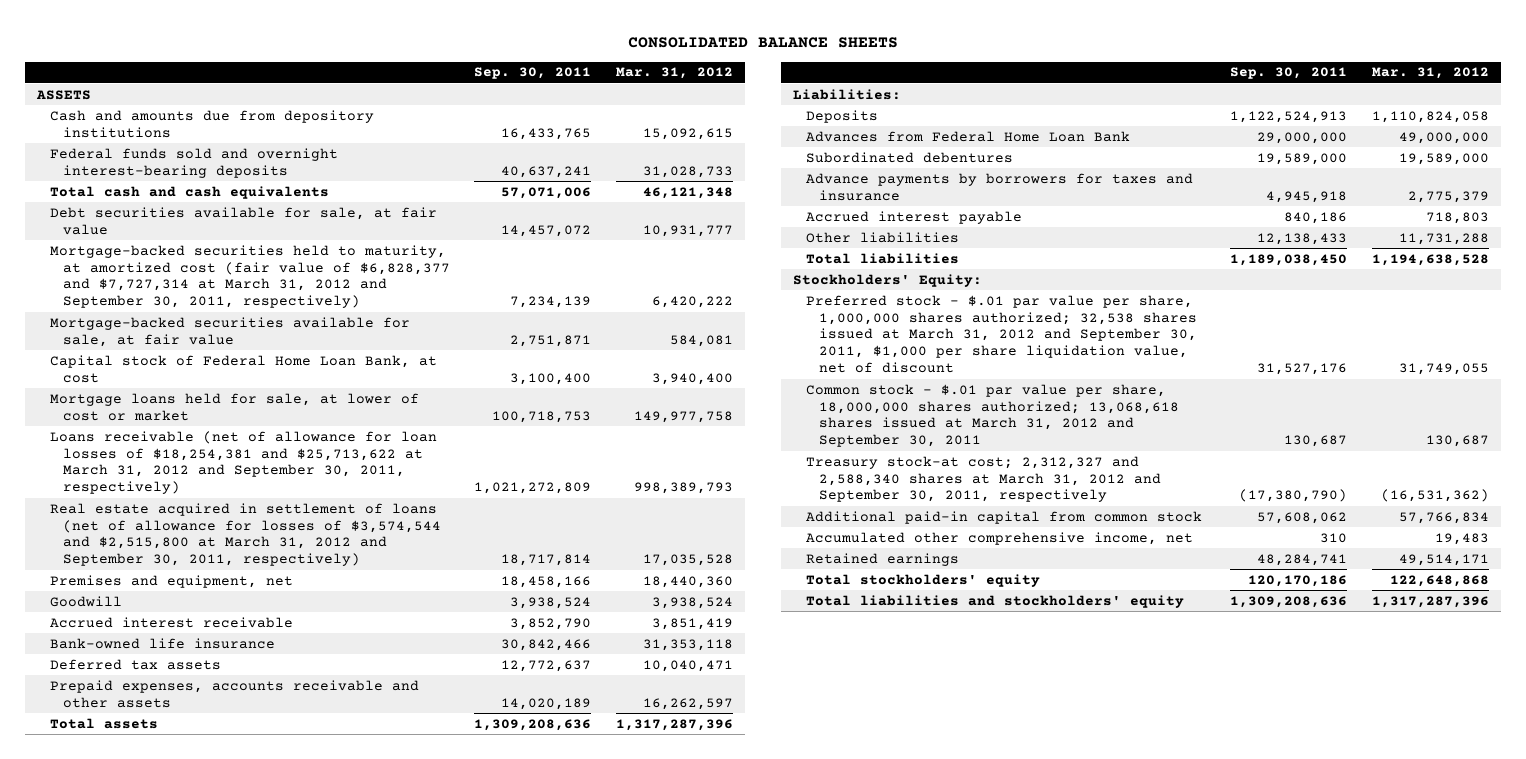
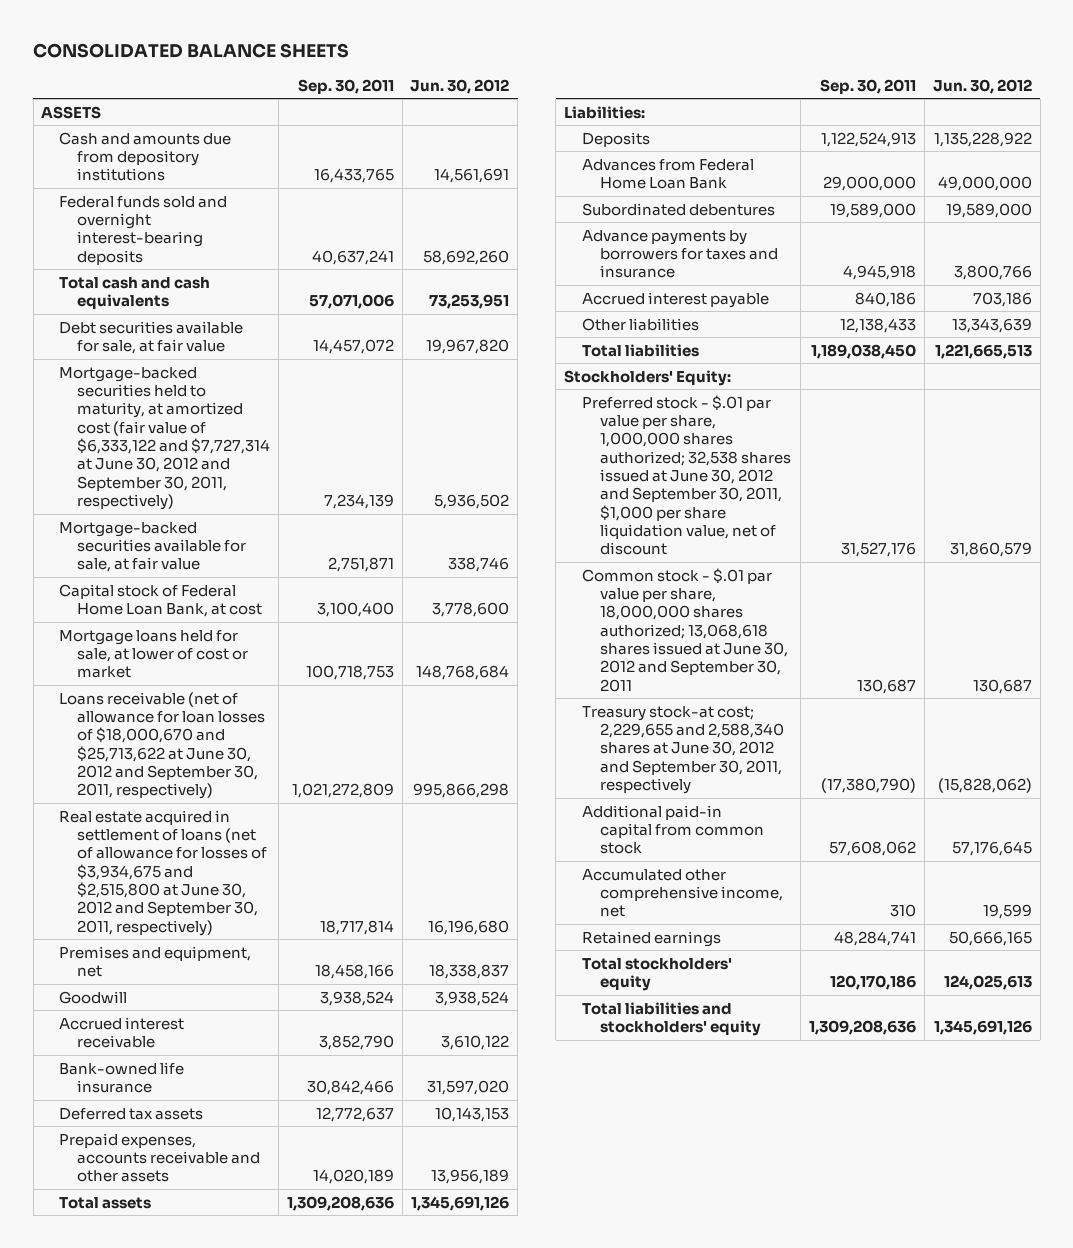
- | Sep. 30, 2011 | Mar. 31, 2012
+ | Sep. 30, 2011 | Jun. 30, 2012
- Mortgage-backed securities held to maturity, at amortized cost (fair value of $6,828,377 and $7,727,314 at March 31, 2012 and September 30, 2011, respectively) | 7,234,139 | 6,420,222
+ Mortgage-backed securities held to maturity, at amortized cost (fair value of $6,333,122 and $7,727,314 at June 30, 2012 and September 30, 2011, respectively) | 7,234,139 | 5,936,502
- Loans receivable (net of allowance for loan losses of $18,254,381 and $25,713,622 at March 31, 2012 and September 30, 2011, respectively) | 1,021,272,809 | 998,389,793
- Real estate acquired in settlement of loans (net of allowance for losses of $3,574,544 and $2,515,800 at March 31, 2012 and September 30, 2011, respectively) | 18,717,814 | 17,035,528
+ Loans receivable (net of allowance for loan losses of $18,000,670 and $25,713,622 at June 30, 2012 and September 30, 2011, respectively) | 1,021,272,809 | 995,866,298
+ Real estate acquired in settlement of loans (net of allowance for losses of $3,934,675 and $2,515,800 at June 30, 2012 and September 30, 2011, respectively) | 18,717,814 | 16,196,680
- Preferred stock - $.01 par value per share, 1,000,000 shares authorized; 32,538 shares issued at March 31, 2012 and September 30, 2011, $1,000 per share liquidation value, net of discount | 31,527,176 | 31,749,055
- Common stock - $.01 par value per share, 18,000,000 shares authorized; 13,068,618 shares issued at March 31, 2012 and September 30, 2011 | 130,687 | 130,687
- Treasury stock-at cost; 2,312,327 and 2,588,340 shares at March 31, 2012 and September 30, 2011, respectively | (17,380,790) | (16,531,362)
+ Preferred stock - $.01 par value per share, 1,000,000 shares authorized; 32,538 shares issued at June 30, 2012 and September 30, 2011, $1,000 per share liquidation value, net of discount | 31,527,176 | 31,860,579
+ Common stock - $.01 par value per share, 18,000,000 shares authorized; 13,068,618 shares issued at June 30, 2012 and September 30, 2011 | 130,687 | 130,687
+ Treasury stock-at cost; 2,229,655 and 2,588,340 shares at June 30, 2012 and September 30, 2011, respectively | (17,380,790) | (15,828,062)

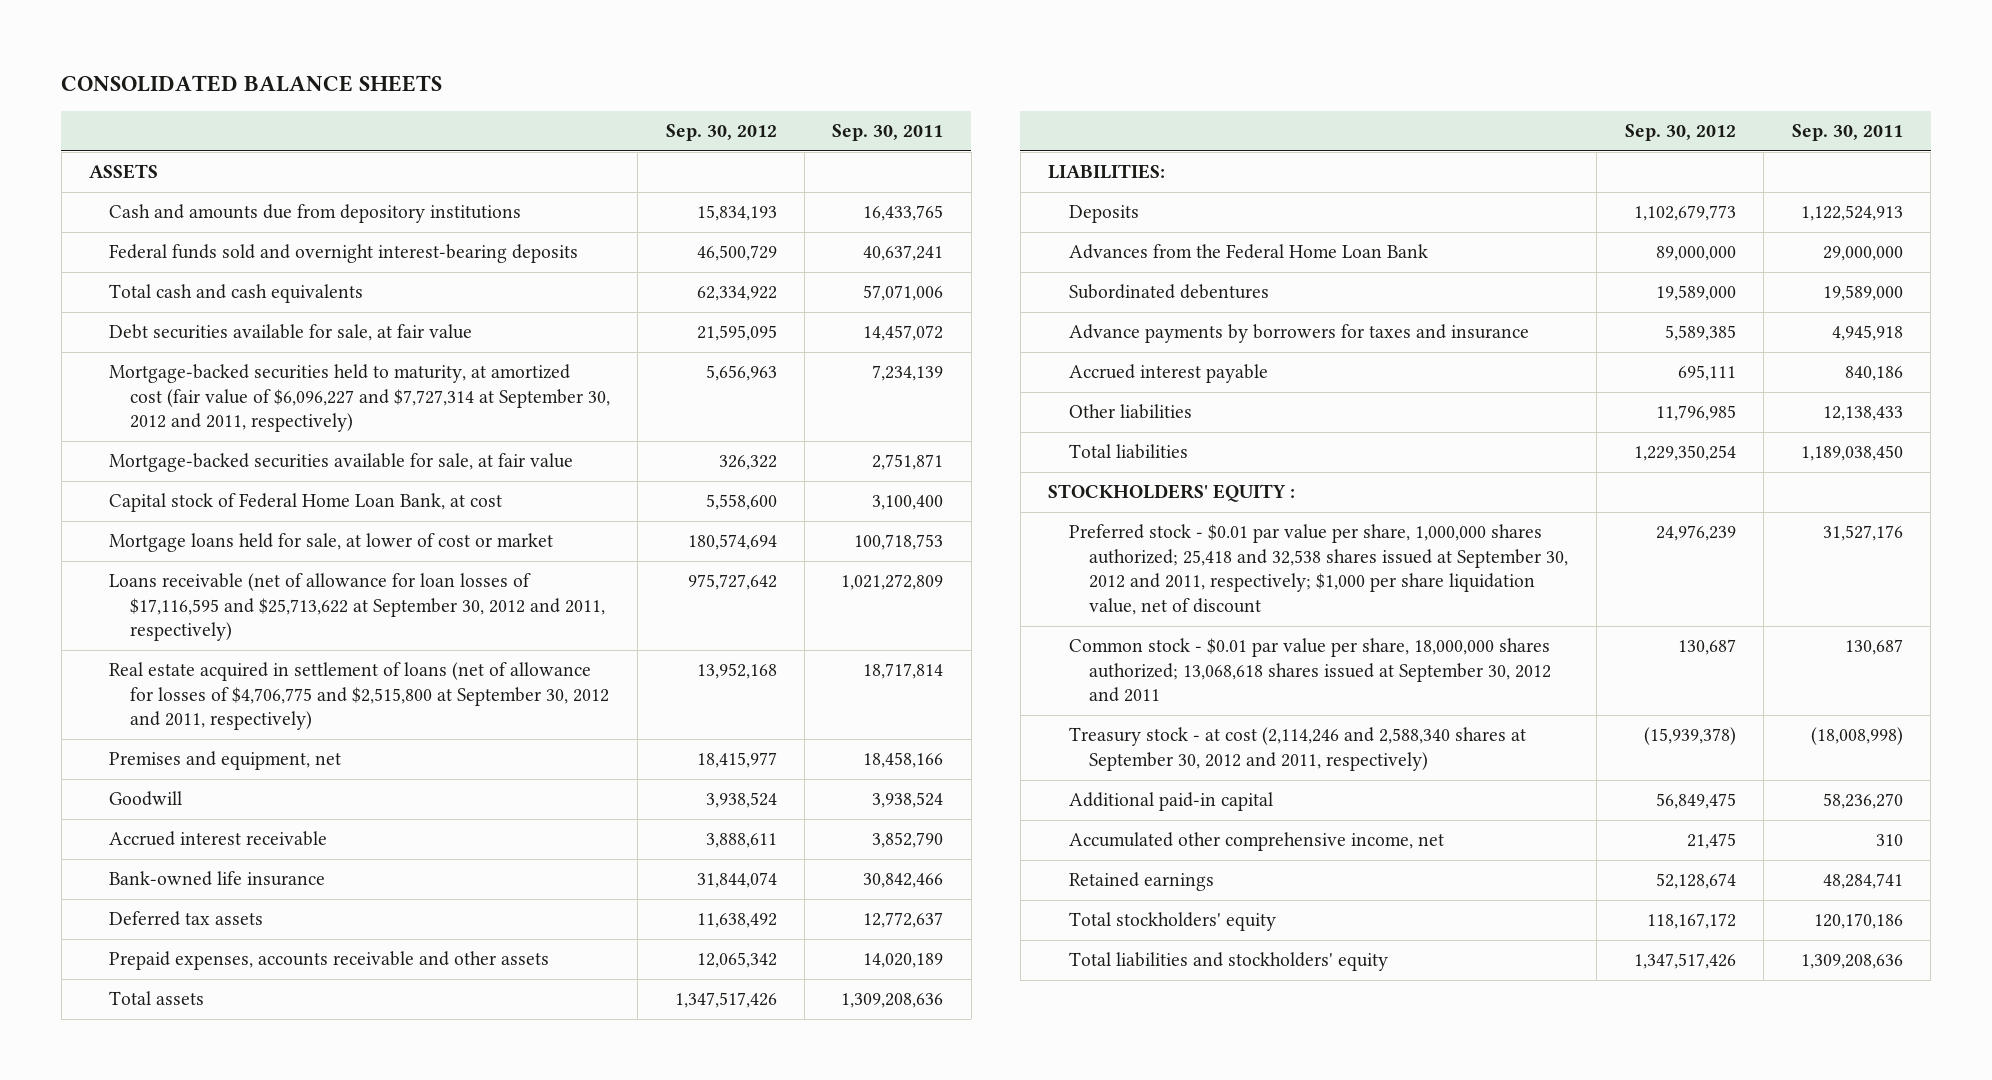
- | Sep. 30, 2011 | Jun. 30, 2012
+ | Sep. 30, 2012 | Sep. 30, 2011
- Mortgage-backed securities held to maturity, at amortized cost (fair value of $6,333,122 and $7,727,314 at June 30, 2012 and September 30, 2011, respectively) | 7,234,139 | 5,936,502
+ Mortgage-backed securities held to maturity, at amortized cost (fair value of $6,096,227 and $7,727,314 at September 30, 2012 and 2011, respectively) | 5,656,963 | 7,234,139
- Loans receivable (net of allowance for loan losses of $18,000,670 and $25,713,622 at June 30, 2012 and September 30, 2011, respectively) | 1,021,272,809 | 995,866,298
- Real estate acquired in settlement of loans (net of allowance for losses of $3,934,675 and $2,515,800 at June 30, 2012 and September 30, 2011, respectively) | 18,717,814 | 16,196,680
+ Loans receivable (net of allowance for loan losses of $17,116,595 and $25,713,622 at September 30, 2012 and 2011, respectively) | 975,727,642 | 1,021,272,809
+ Real estate acquired in settlement of loans (net of allowance for losses of $4,706,775 and $2,515,800 at September 30, 2012 and 2011, respectively) | 13,952,168 | 18,717,814
- Liabilities:
+ LIABILITIES:
- Advances from Federal Home Loan Bank | 29,000,000 | 49,000,000
+ Advances from the Federal Home Loan Bank | 89,000,000 | 29,000,000
- Stockholders' Equity:
- Preferred stock - $.01 par value per share, 1,000,000 shares authorized; 32,538 shares issued at June 30, 2012 and September 30, 2011, $1,000 per share liquidation value, net of discount | 31,527,176 | 31,860,579
- Common stock - $.01 par value per share, 18,000,000 shares authorized; 13,068,618 shares issued at June 30, 2012 and September 30, 2011 | 130,687 | 130,687
- Treasury stock-at cost; 2,229,655 and 2,588,340 shares at June 30, 2012 and September 30, 2011, respectively | (17,380,790) | (15,828,062)
- Additional paid-in capital from common stock | 57,608,062 | 57,176,645
+ STOCKHOLDERS' EQUITY :
+ Preferred stock - $0.01 par value per share, 1,000,000 shares authorized; 25,418 and 32,538 shares issued at September 30, 2012 and 2011, respectively; $1,000 per share liquidation value, net of discount | 24,976,239 | 31,527,176
+ Common stock - $0.01 par value per share, 18,000,000 shares authorized; 13,068,618 shares issued at September 30, 2012 and 2011 | 130,687 | 130,687
+ Treasury stock - at cost (2,114,246 and 2,588,340 shares at September 30, 2012 and 2011, respectively) | (15,939,378) | (18,008,998)
+ Additional paid-in capital | 56,849,475 | 58,236,270

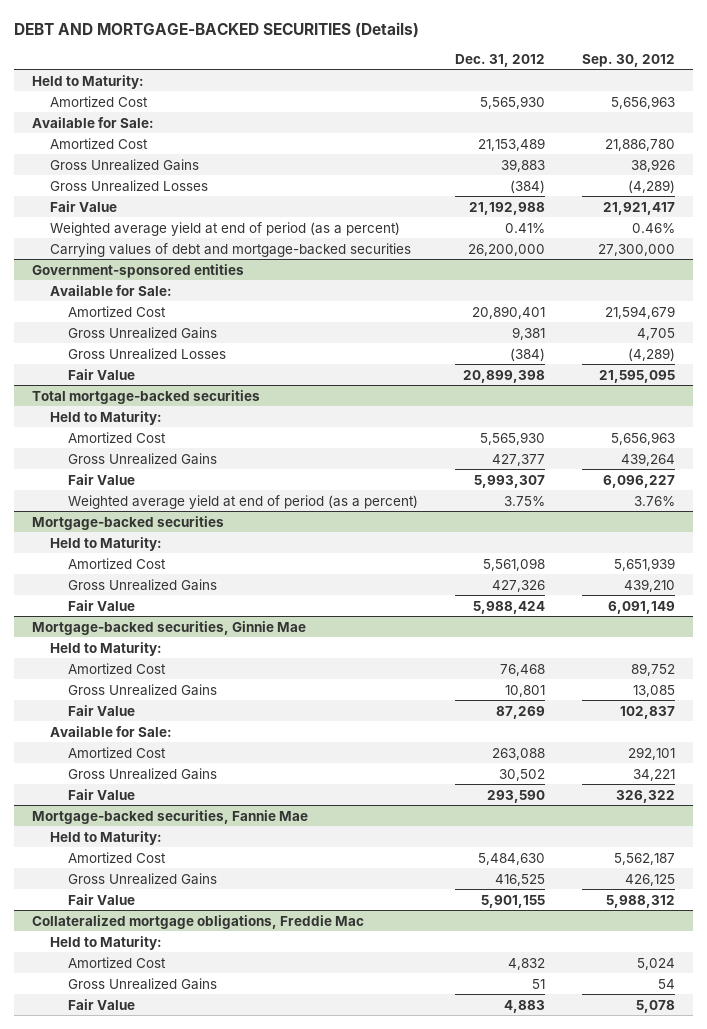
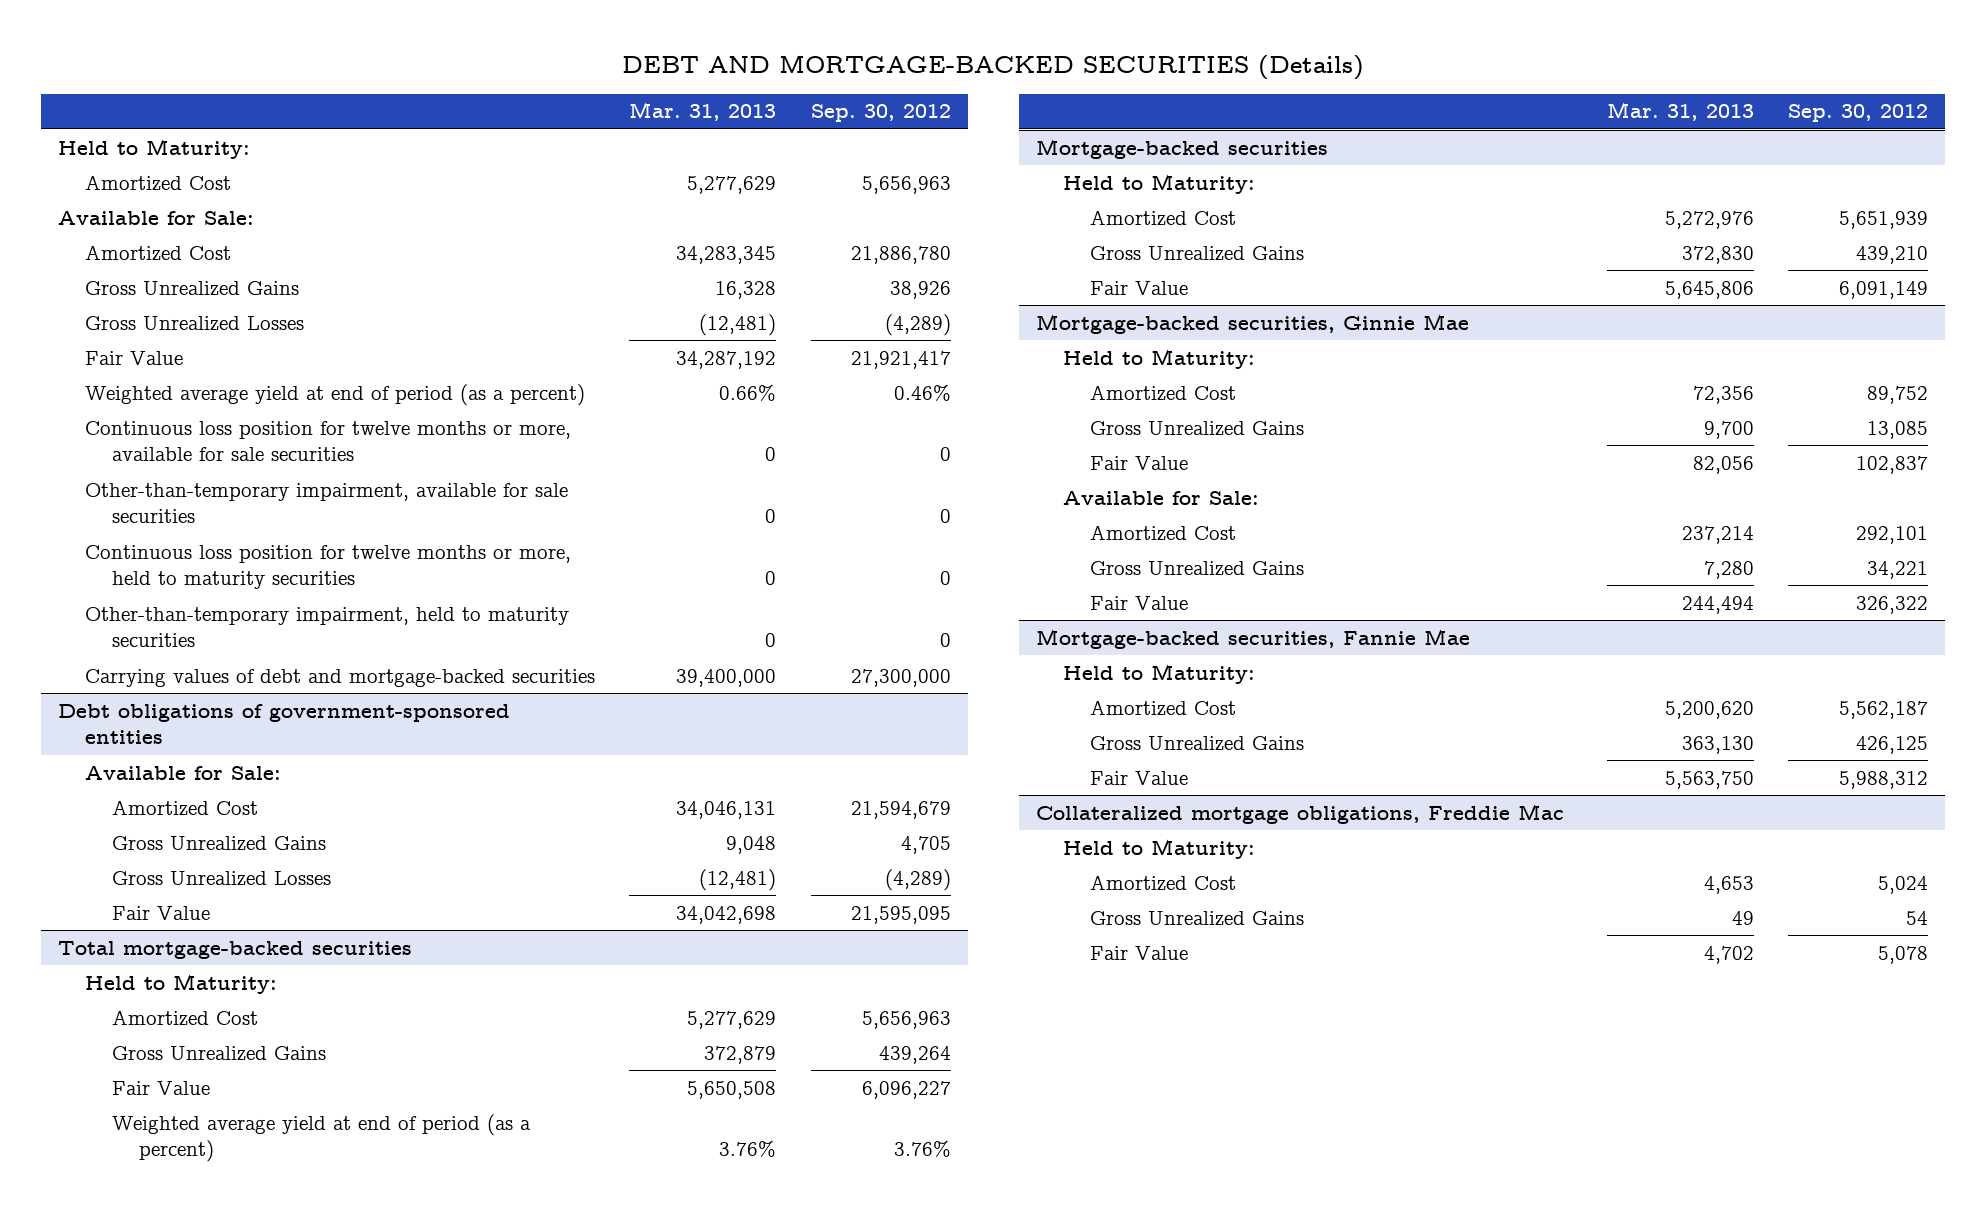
- | Dec. 31, 2012 | Sep. 30, 2012
+ | Mar. 31, 2013 | Sep. 30, 2012
+ Continuous loss position for twelve months or more, available for sale securities | 0 | 0
+ Other-than-temporary impairment, available for sale securities | 0 | 0
+ Continuous loss position for twelve months or more, held to maturity securities | 0 | 0
+ Other-than-temporary impairment, held to maturity securities | 0 | 0
- Government-sponsored entities
+ Debt obligations of government-sponsored entities

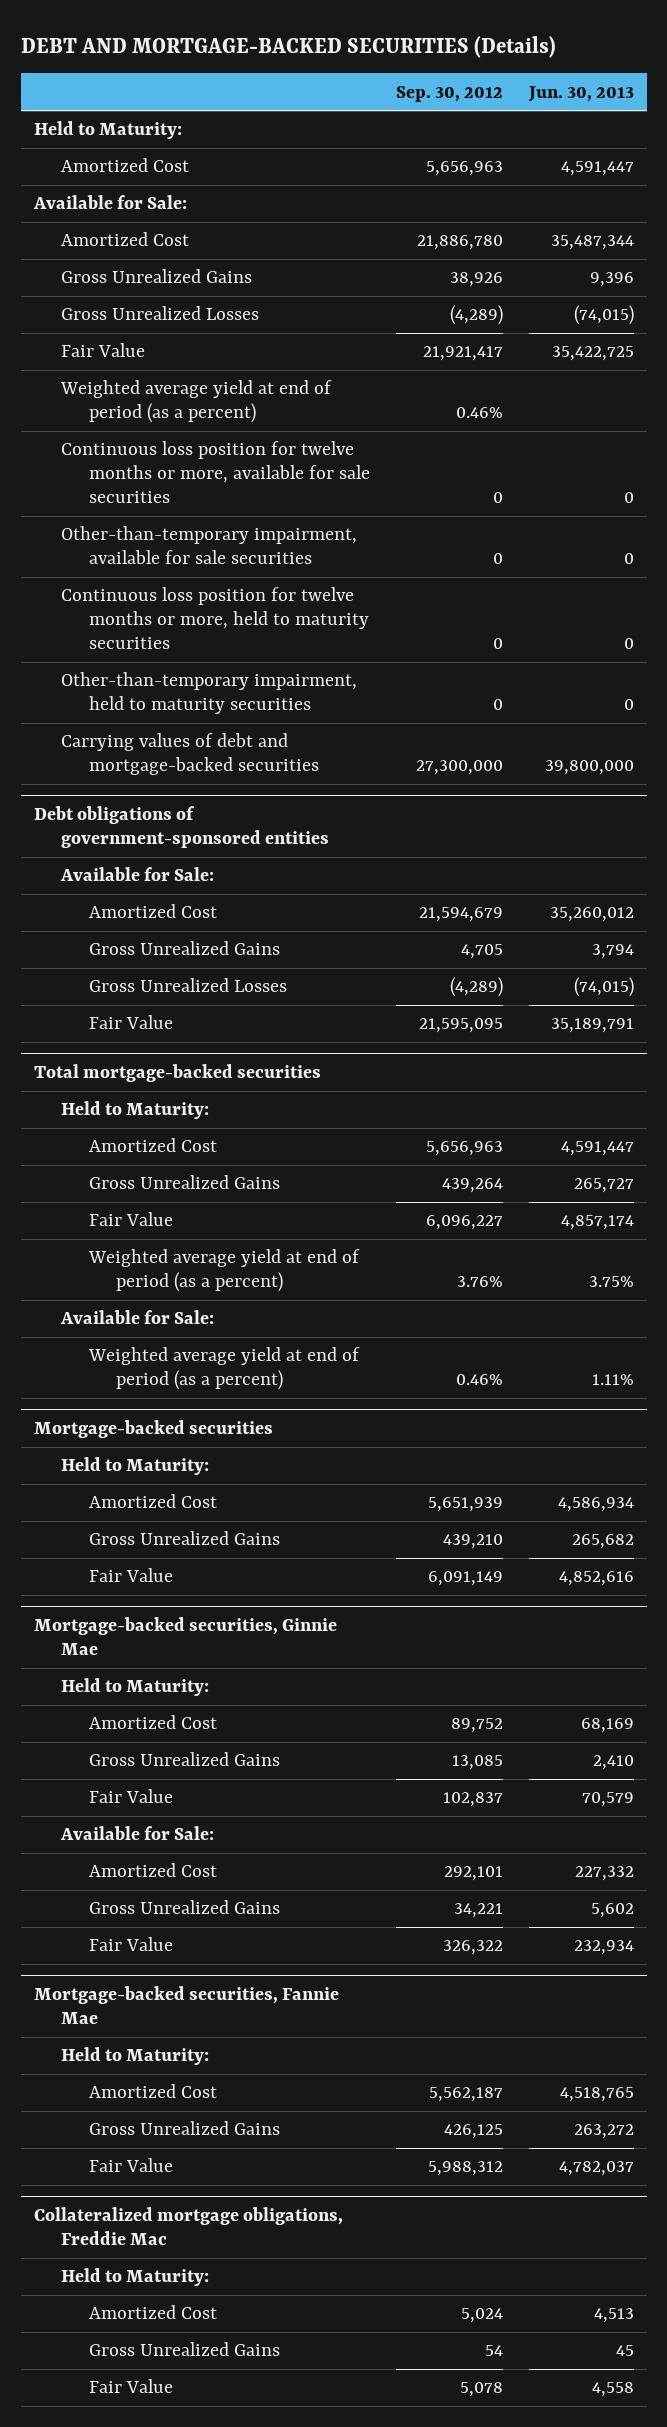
- | Mar. 31, 2013 | Sep. 30, 2012
+ | Sep. 30, 2012 | Jun. 30, 2013
@ Total mortgage-backed securities
+ Available for Sale:
+ Weighted average yield at end of period (as a percent) | 0.46% | 1.11%

